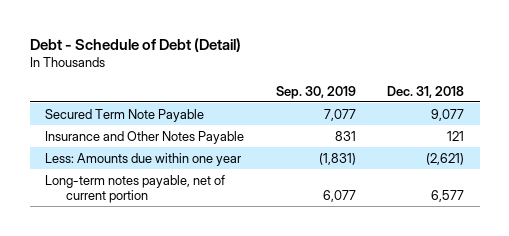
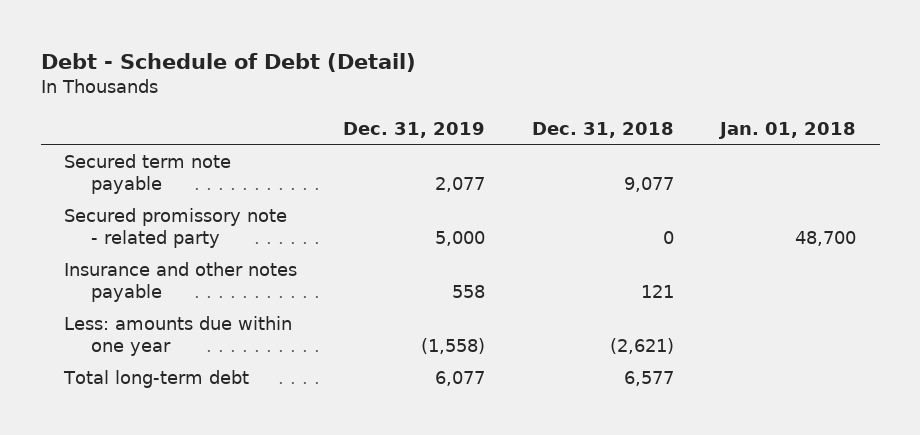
- | Sep. 30, 2019 | Dec. 31, 2018
+ | Dec. 31, 2019 | Dec. 31, 2018 | Jan. 01, 2018
- Secured Term Note Payable | 7,077 | 9,077
- Insurance and Other Notes Payable | 831 | 121
- Less: Amounts due within one year | (1,831) | (2,621)
- Long-term notes payable, net of current portion | 6,077 | 6,577
+ Secured term note payable | 2,077 | 9,077 |
+ Secured promissory note - related party | 5,000 | 0 | 48,700
+ Insurance and other notes payable | 558 | 121 |
+ Less: amounts due within one year | (1,558) | (2,621) |
+ Total long-term debt | 6,077 | 6,577 |

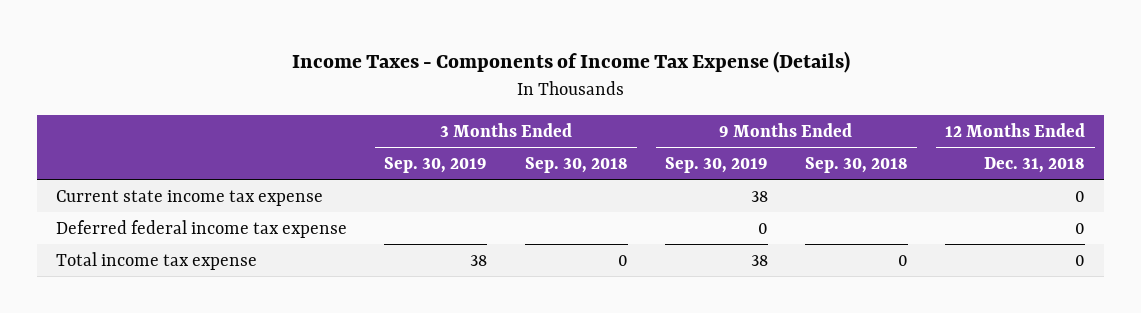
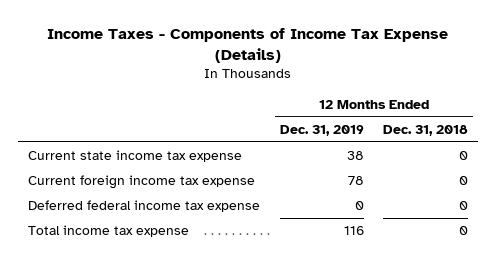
- | 3 Months Ended Sep. 30, 2019 | 3 Months Ended Sep. 30, 2018 | 9 Months Ended Sep. 30, 2019 | 9 Months Ended Sep. 30, 2018 | 12 Months Ended Dec. 31, 2018
+ | 12 Months Ended Dec. 31, 2019 | 12 Months Ended Dec. 31, 2018
+ Current foreign income tax expense | 78 | 0

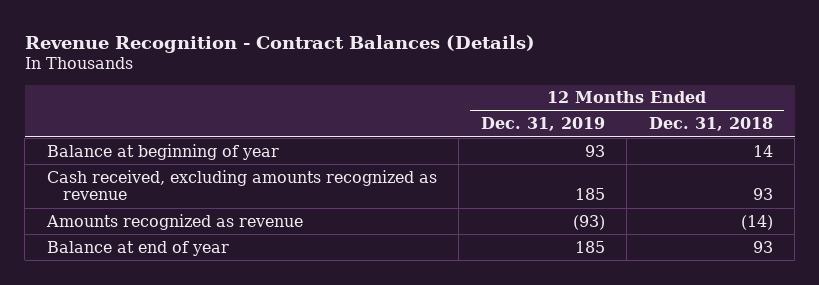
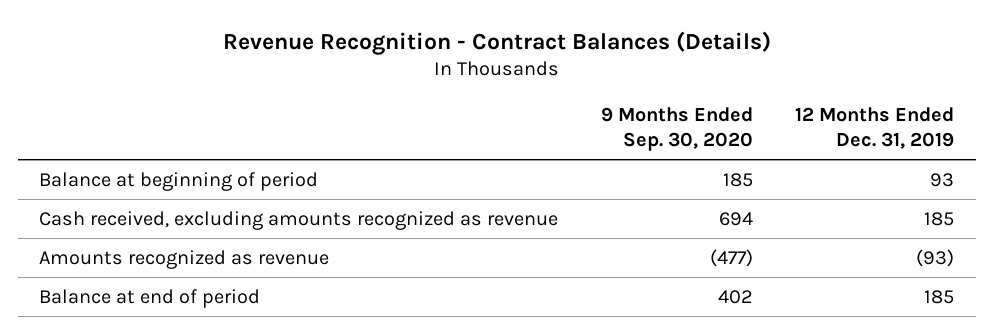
- | 12 Months Ended Dec. 31, 2019 | 12 Months Ended Dec. 31, 2018
+ | 9 Months Ended Sep. 30, 2020 | 12 Months Ended Dec. 31, 2019
- Balance at beginning of year | 93 | 14
+ Balance at beginning of period | 185 | 93
- Balance at end of year | 185 | 93
+ Balance at end of period | 402 | 185

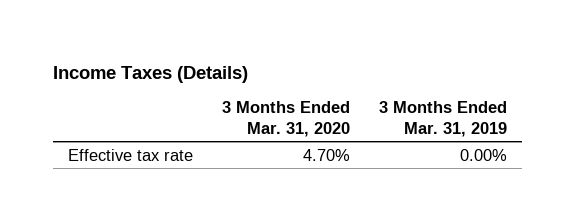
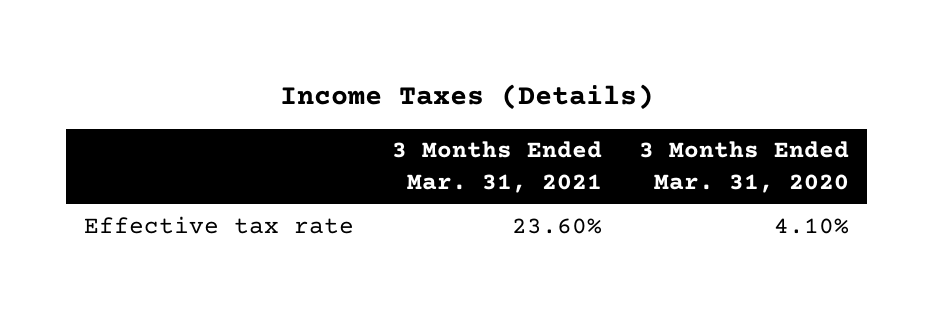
- | 3 Months Ended Mar. 31, 2020 | 3 Months Ended Mar. 31, 2019
+ | 3 Months Ended Mar. 31, 2021 | 3 Months Ended Mar. 31, 2020
- Effective tax rate | 4.70% | 0.00%
+ Effective tax rate | 23.60% | 4.10%

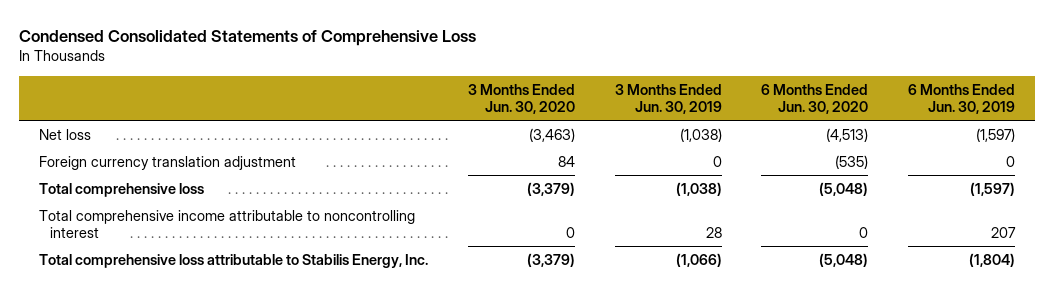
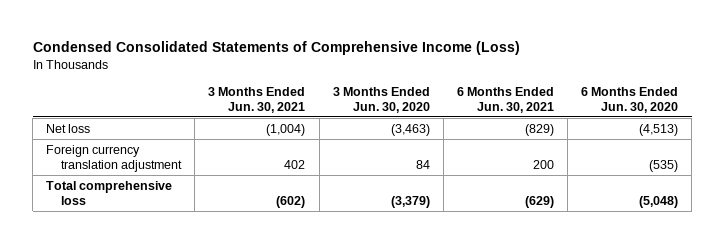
- Condensed Consolidated Statements of Comprehensive Loss
+ Condensed Consolidated Statements of Comprehensive Income (Loss)
- | 3 Months Ended Jun. 30, 2020 | 3 Months Ended Jun. 30, 2019 | 6 Months Ended Jun. 30, 2020 | 6 Months Ended Jun. 30, 2019
+ | 3 Months Ended Jun. 30, 2021 | 3 Months Ended Jun. 30, 2020 | 6 Months Ended Jun. 30, 2021 | 6 Months Ended Jun. 30, 2020
- Total comprehensive income attributable to noncontrolling interest | 0 | 28 | 0 | 207
- Total comprehensive loss attributable to Stabilis Energy, Inc. | (3,379) | (1,066) | (5,048) | (1,804)

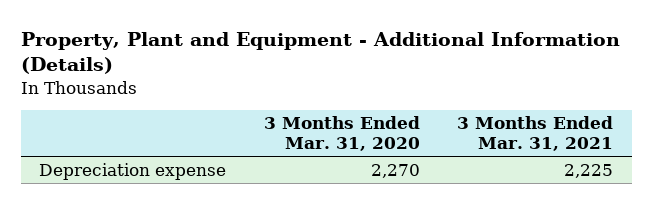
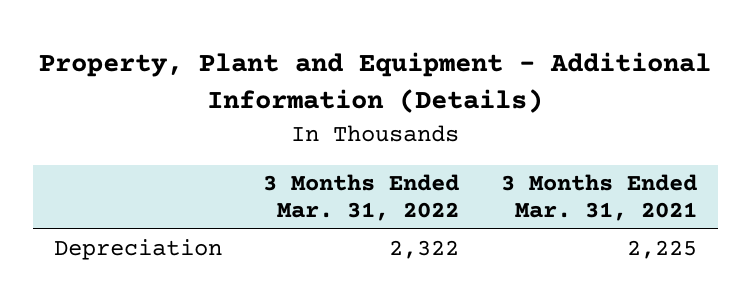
- | 3 Months Ended Mar. 31, 2020 | 3 Months Ended Mar. 31, 2021
+ | 3 Months Ended Mar. 31, 2022 | 3 Months Ended Mar. 31, 2021
- Depreciation expense | 2,270 | 2,225
+ Depreciation | 2,322 | 2,225

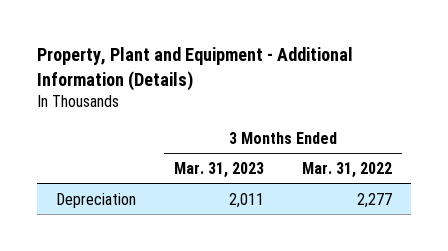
- | 3 Months Ended Mar. 31, 2022 | 3 Months Ended Mar. 31, 2021
+ | 3 Months Ended Mar. 31, 2023 | 3 Months Ended Mar. 31, 2022
- Depreciation | 2,322 | 2,225
+ Depreciation | 2,011 | 2,277

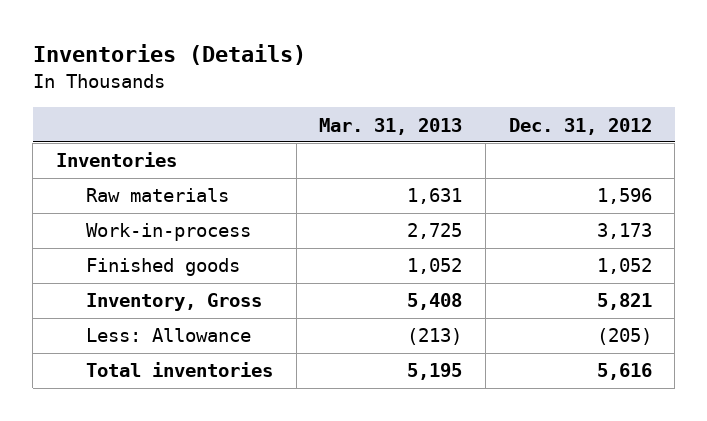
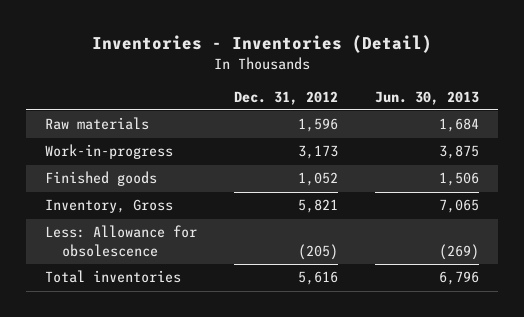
- Inventories (Details)
+ Inventories - Inventories (Detail)
- | Mar. 31, 2013 | Dec. 31, 2012
+ | Dec. 31, 2012 | Jun. 30, 2013
- Inventories
- Work-in-process | 2,725 | 3,173
+ Work-in-progress | 3,173 | 3,875
- Less: Allowance | (213) | (205)
+ Less: Allowance for obsolescence | (205) | (269)

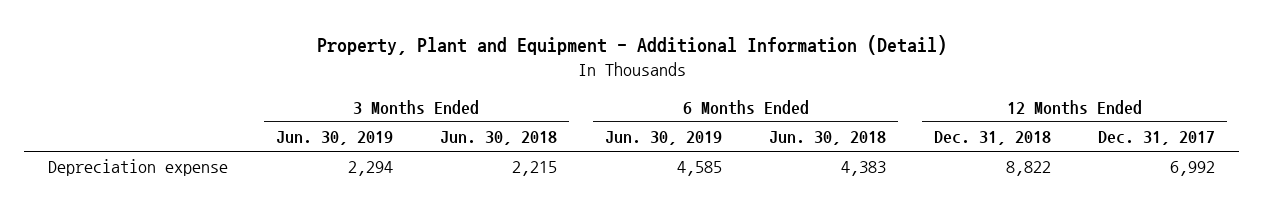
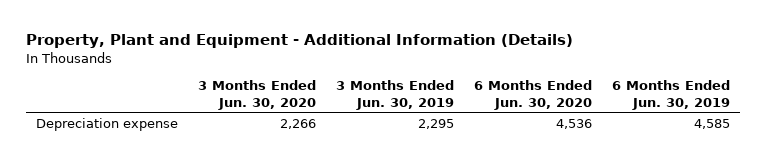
- Property, Plant and Equipment - Additional Information (Detail)
+ Property, Plant and Equipment - Additional Information (Details)
- | 3 Months Ended Jun. 30, 2019 | 3 Months Ended Jun. 30, 2018 | 6 Months Ended Jun. 30, 2019 | 6 Months Ended Jun. 30, 2018 | 12 Months Ended Dec. 31, 2018 | 12 Months Ended Dec. 31, 2017
+ | 3 Months Ended Jun. 30, 2020 | 3 Months Ended Jun. 30, 2019 | 6 Months Ended Jun. 30, 2020 | 6 Months Ended Jun. 30, 2019
- Depreciation expense | 2,294 | 2,215 | 4,585 | 4,383 | 8,822 | 6,992
+ Depreciation expense | 2,266 | 2,295 | 4,536 | 4,585

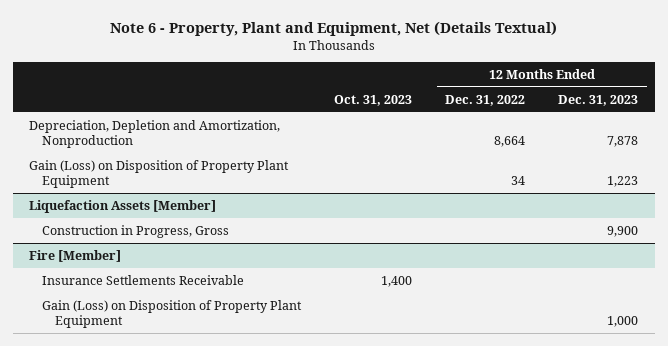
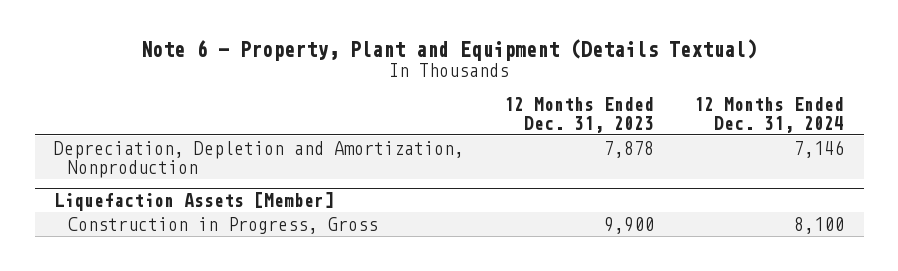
- Note 6 - Property, Plant and Equipment, Net (Details Textual)
+ Note 6 - Property, Plant and Equipment (Details Textual)
- | Oct. 31, 2023 | 12 Months Ended Dec. 31, 2022 | 12 Months Ended Dec. 31, 2023
+ | 12 Months Ended Dec. 31, 2023 | 12 Months Ended Dec. 31, 2024
- Gain (Loss) on Disposition of Property Plant Equipment | | 34 | 1,223
- Fire [Member]
- Insurance Settlements Receivable | 1,400 | |
- Gain (Loss) on Disposition of Property Plant Equipment | | | 1,000

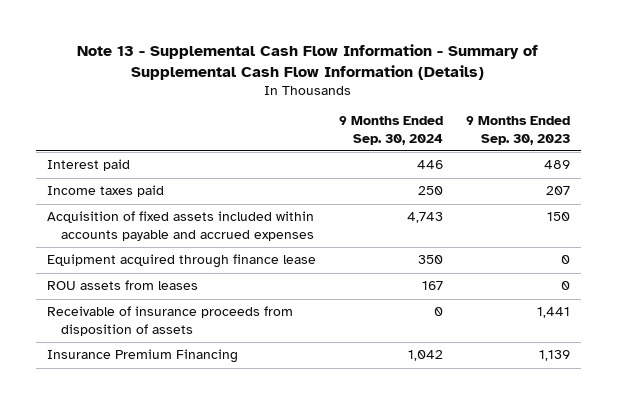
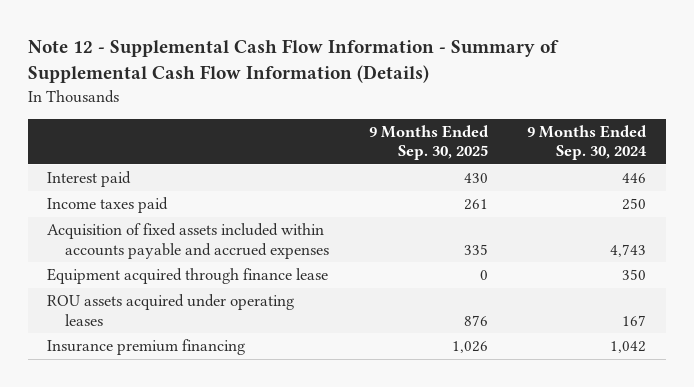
- Note 13 - Supplemental Cash Flow Information - Summary of Supplemental Cash Flow Information (Details)
+ Note 12 - Supplemental Cash Flow Information - Summary of Supplemental Cash Flow Information (Details)
- | 9 Months Ended Sep. 30, 2024 | 9 Months Ended Sep. 30, 2023
+ | 9 Months Ended Sep. 30, 2025 | 9 Months Ended Sep. 30, 2024
- ROU assets from leases | 167 | 0
- Receivable of insurance proceeds from disposition of assets | 0 | 1,441
- Insurance Premium Financing | 1,042 | 1,139
+ ROU assets acquired under operating leases | 876 | 167
+ Insurance premium financing | 1,026 | 1,042

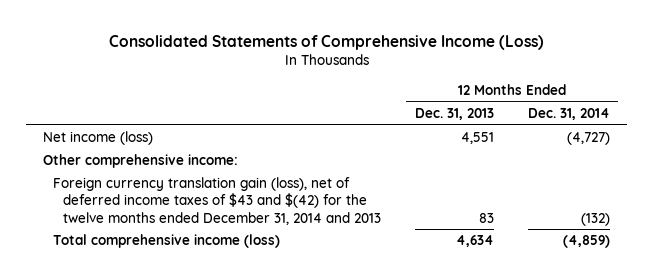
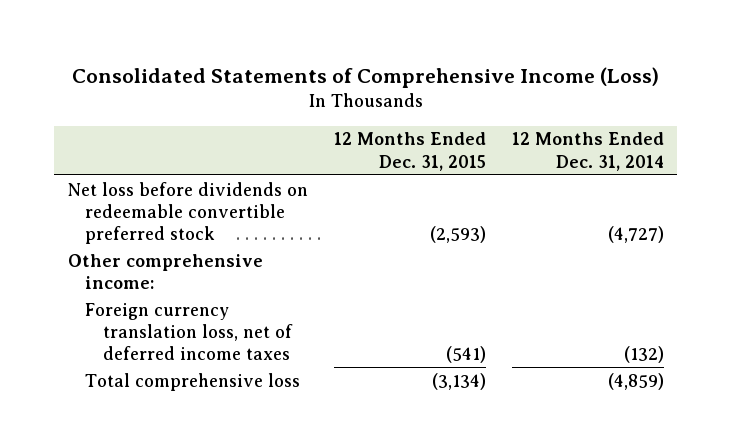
- | 12 Months Ended Dec. 31, 2013 | 12 Months Ended Dec. 31, 2014
+ | 12 Months Ended Dec. 31, 2015 | 12 Months Ended Dec. 31, 2014
- Net income (loss) | 4,551 | (4,727)
+ Net loss before dividends on redeemable convertible preferred stock | (2,593) | (4,727)
- Foreign currency translation gain (loss), net of deferred income taxes of $43 and $(42) for the twelve months ended December 31, 2014 and 2013 | 83 | (132)
- Total comprehensive income (loss) | 4,634 | (4,859)
+ Foreign currency translation loss, net of deferred income taxes | (541) | (132)
+ Total comprehensive loss | (3,134) | (4,859)

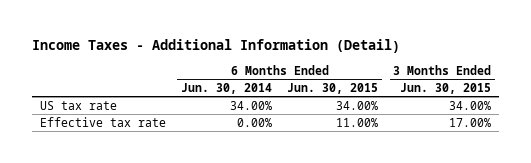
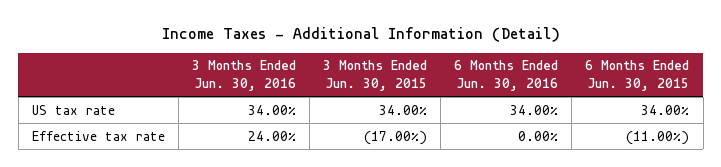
- | 6 Months Ended Jun. 30, 2014 | 6 Months Ended Jun. 30, 2015 | 3 Months Ended Jun. 30, 2015
+ | 3 Months Ended Jun. 30, 2016 | 3 Months Ended Jun. 30, 2015 | 6 Months Ended Jun. 30, 2016 | 6 Months Ended Jun. 30, 2015
- Effective tax rate | 0.00% | 11.00% | 17.00%
+ Effective tax rate | 24.00% | (17.00%) | 0.00% | (11.00%)

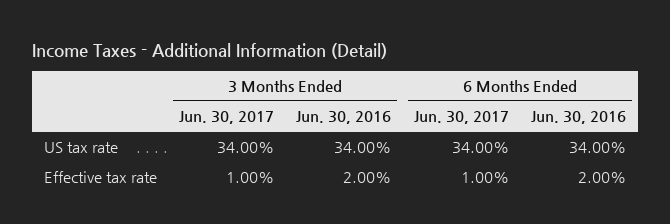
- | 3 Months Ended Jun. 30, 2016 | 3 Months Ended Jun. 30, 2015 | 6 Months Ended Jun. 30, 2016 | 6 Months Ended Jun. 30, 2015
+ | 3 Months Ended Jun. 30, 2017 | 3 Months Ended Jun. 30, 2016 | 6 Months Ended Jun. 30, 2017 | 6 Months Ended Jun. 30, 2016
- Effective tax rate | 24.00% | (17.00%) | 0.00% | (11.00%)
+ Effective tax rate | 1.00% | 2.00% | 1.00% | 2.00%

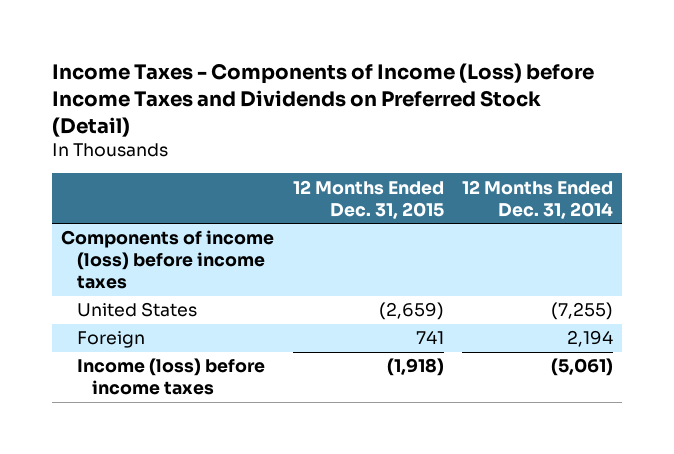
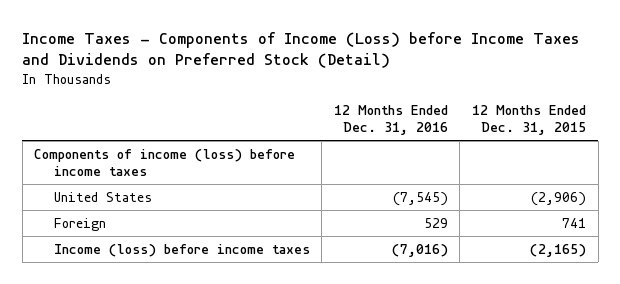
- | 12 Months Ended Dec. 31, 2015 | 12 Months Ended Dec. 31, 2014
+ | 12 Months Ended Dec. 31, 2016 | 12 Months Ended Dec. 31, 2015
- United States | (2,659) | (7,255)
+ United States | (7,545) | (2,906)
- Income (loss) before income taxes | (1,918) | (5,061)
+ Income (loss) before income taxes | (7,016) | (2,165)

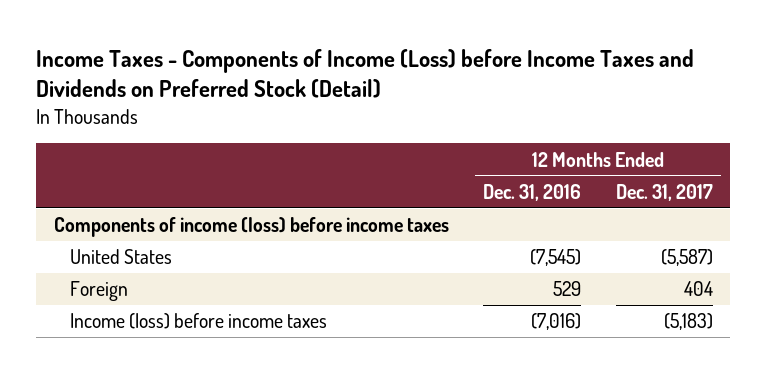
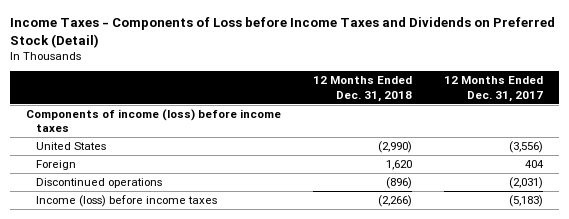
- Income Taxes - Components of Income (Loss) before Income Taxes and Dividends on Preferred Stock (Detail)
+ Income Taxes - Components of Loss before Income Taxes and Dividends on Preferred Stock (Detail)
- | 12 Months Ended Dec. 31, 2016 | 12 Months Ended Dec. 31, 2017
+ | 12 Months Ended Dec. 31, 2018 | 12 Months Ended Dec. 31, 2017
- United States | (7,545) | (5,587)
+ United States | (2,990) | (3,556)
+ Discontinued operations | (896) | (2,031)

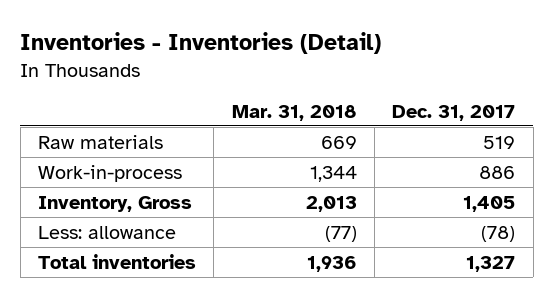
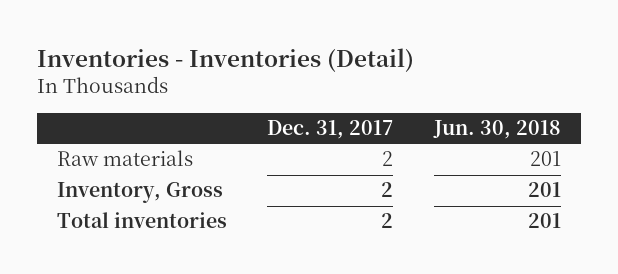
- | Mar. 31, 2018 | Dec. 31, 2017
+ | Dec. 31, 2017 | Jun. 30, 2018
- Raw materials | 669 | 519
- Work-in-process | 1,344 | 886
- Inventory, Gross | 2,013 | 1,405
- Less: allowance | (77) | (78)
- Total inventories | 1,936 | 1,327
+ Raw materials | 2 | 201
+ Inventory, Gross | 2 | 201
+ Total inventories | 2 | 201

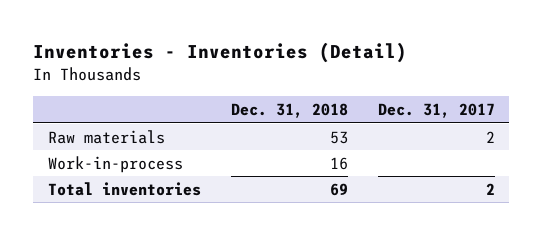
- | Dec. 31, 2017 | Jun. 30, 2018
+ | Dec. 31, 2018 | Dec. 31, 2017
- Inventory, Gross | 2 | 201
+ Work-in-process | 16 |

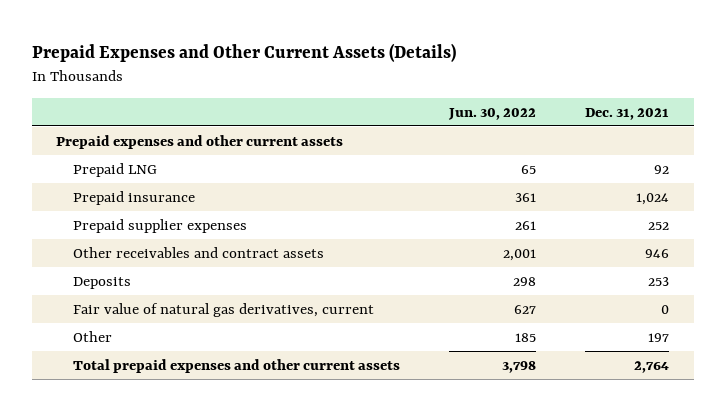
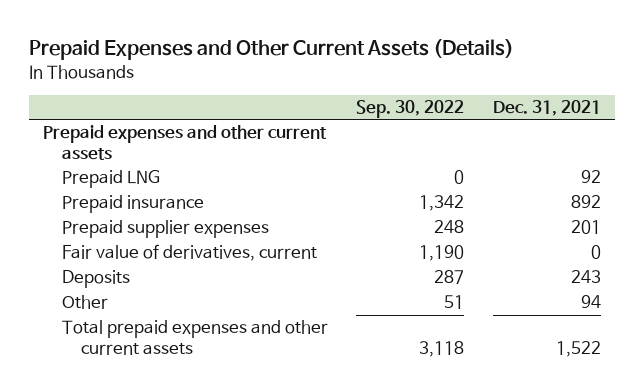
- | Jun. 30, 2022 | Dec. 31, 2021
+ | Sep. 30, 2022 | Dec. 31, 2021
- Prepaid insurance | 361 | 1,024
- Prepaid supplier expenses | 261 | 252
- Other receivables and contract assets | 2,001 | 946
- Deposits | 298 | 253
- Fair value of natural gas derivatives, current | 627 | 0
- Other | 185 | 197
- Total prepaid expenses and other current assets | 3,798 | 2,764
+ Prepaid insurance | 1,342 | 892
+ Prepaid supplier expenses | 248 | 201
+ Fair value of derivatives, current | 1,190 | 0
+ Deposits | 287 | 243
+ Other | 51 | 94
+ Total prepaid expenses and other current assets | 3,118 | 1,522

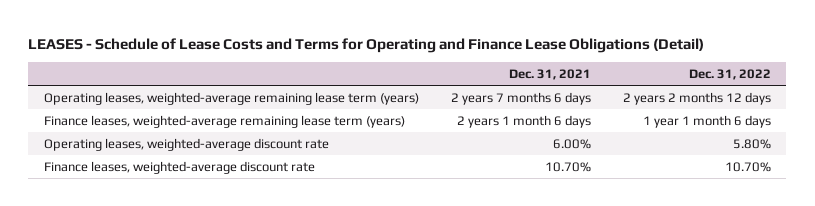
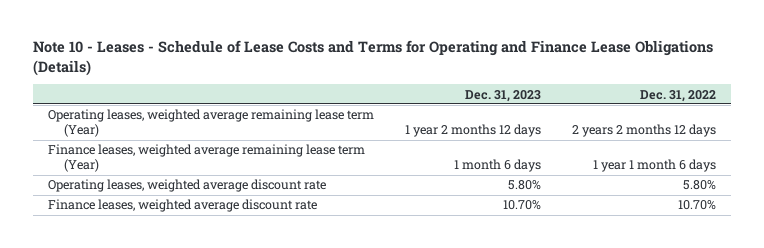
- LEASES - Schedule of Lease Costs and Terms for Operating and Finance Lease Obligations (Detail)
+ Note 10 - Leases - Schedule of Lease Costs and Terms for Operating and Finance Lease Obligations (Details)
- | Dec. 31, 2021 | Dec. 31, 2022
+ | Dec. 31, 2023 | Dec. 31, 2022
- Operating leases, weighted-average remaining lease term (years) | 2 years 7 months 6 days | 2 years 2 months 12 days
- Finance leases, weighted-average remaining lease term (years) | 2 years 1 month 6 days | 1 year 1 month 6 days
- Operating leases, weighted-average discount rate | 6.00% | 5.80%
- Finance leases, weighted-average discount rate | 10.70% | 10.70%
+ Operating leases, weighted average remaining lease term (Year) | 1 year 2 months 12 days | 2 years 2 months 12 days
+ Finance leases, weighted average remaining lease term (Year) | 1 month 6 days | 1 year 1 month 6 days
+ Operating leases, weighted average discount rate | 5.80% | 5.80%
+ Finance leases, weighted average discount rate | 10.70% | 10.70%

